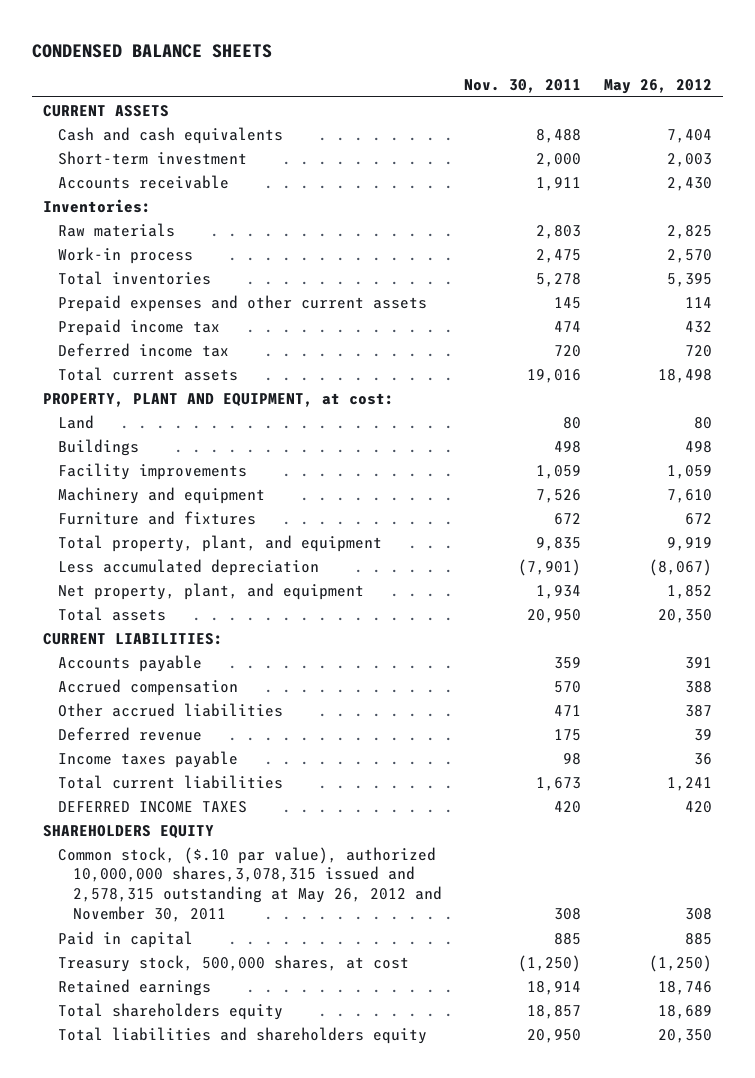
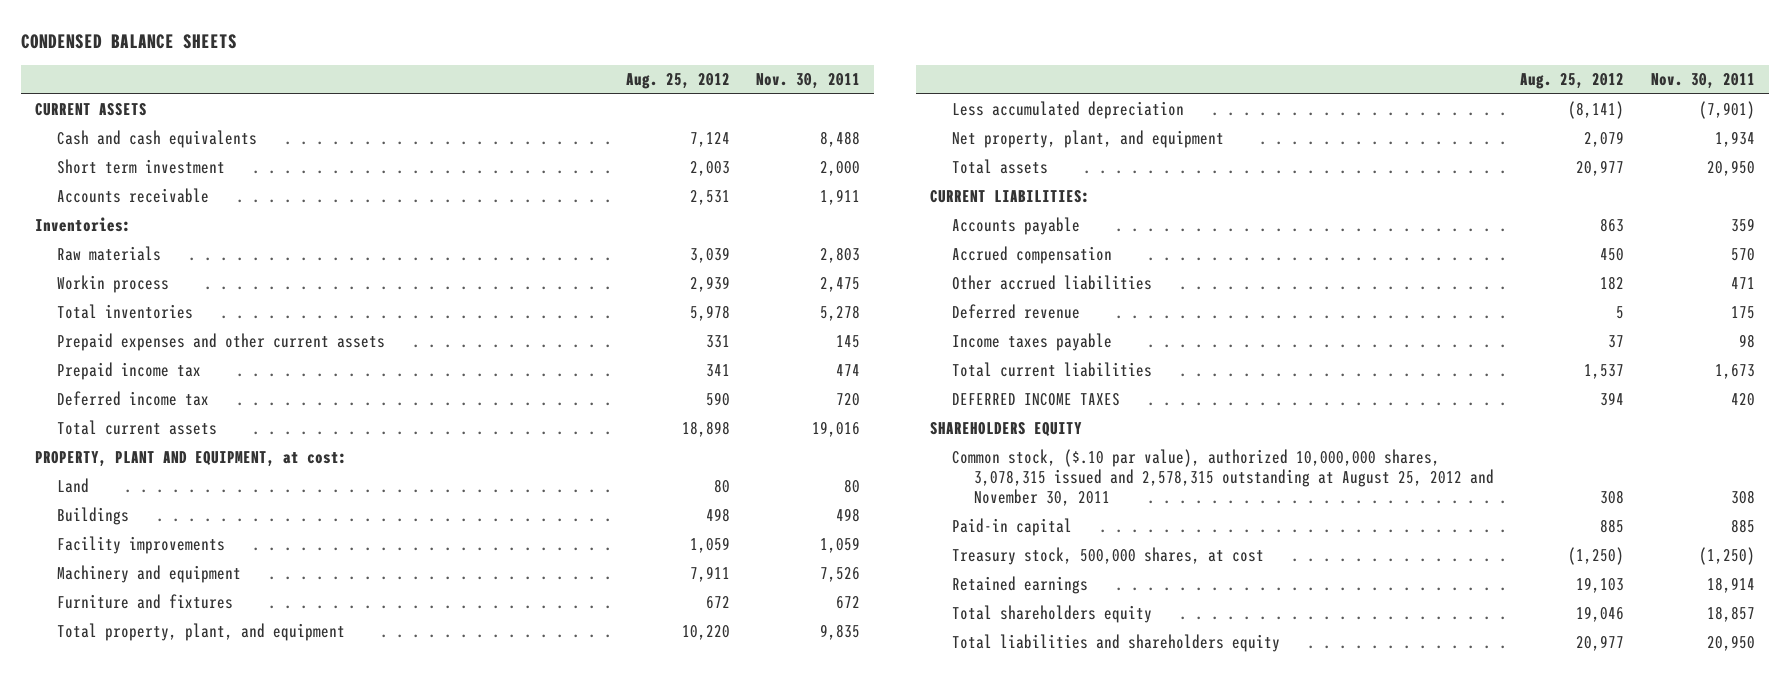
- | Nov. 30, 2011 | May 26, 2012
+ | Aug. 25, 2012 | Nov. 30, 2011
- Short-term investment | 2,000 | 2,003
+ Short term investment | 2,003 | 2,000
- Work-in process | 2,475 | 2,570
+ Workin process | 2,939 | 2,475
- Common stock, ($.10 par value), authorized 10,000,000 shares,3,078,315 issued and 2,578,315 outstanding at May 26, 2012 and November 30, 2011 | 308 | 308
- Paid in capital | 885 | 885
+ Common stock, ($.10 par value), authorized 10,000,000 shares, 3,078,315 issued and 2,578,315 outstanding at August 25, 2012 and November 30, 2011 | 308 | 308
+ Paid-in capital | 885 | 885

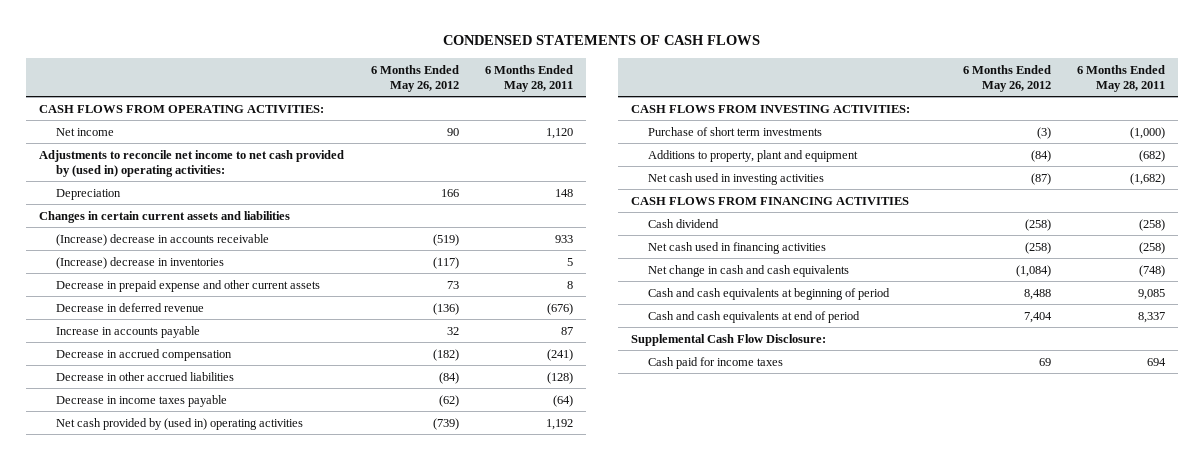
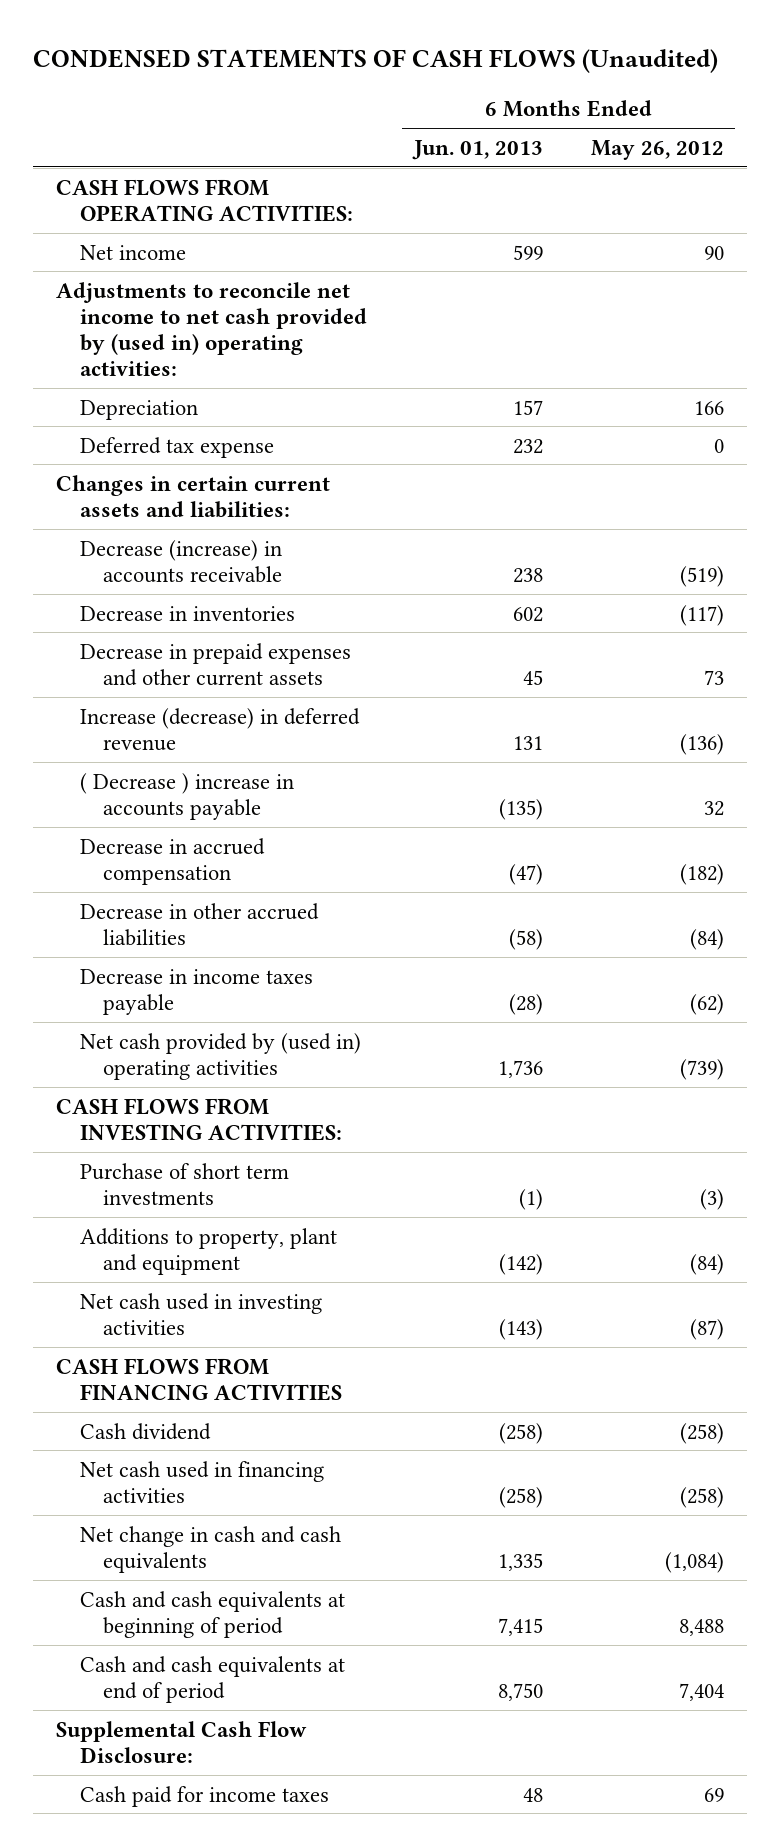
- CONDENSED STATEMENTS OF CASH FLOWS
+ CONDENSED STATEMENTS OF CASH FLOWS (Unaudited)
- | 6 Months Ended May 26, 2012 | 6 Months Ended May 28, 2011
+ | 6 Months Ended Jun. 01, 2013 | 6 Months Ended May 26, 2012
- Changes in certain current assets and liabilities
- (Increase) decrease in accounts receivable | (519) | 933
- (Increase) decrease in inventories | (117) | 5
- Decrease in prepaid expense and other current assets | 73 | 8
- Decrease in deferred revenue | (136) | (676)
- Increase in accounts payable | 32 | 87
+ Deferred tax expense | 232 | 0
+ Changes in certain current assets and liabilities:
+ Decrease (increase) in accounts receivable | 238 | (519)
+ Decrease in inventories | 602 | (117)
+ Decrease in prepaid expenses and other current assets | 45 | 73
+ Increase (decrease) in deferred revenue | 131 | (136)
+ ( Decrease ) increase in accounts payable | (135) | 32

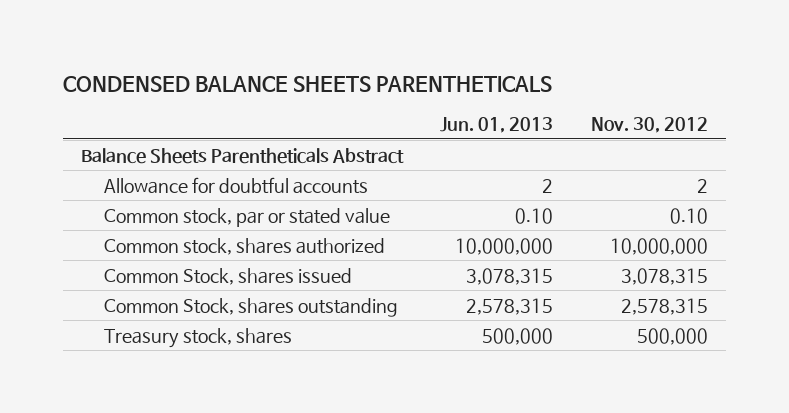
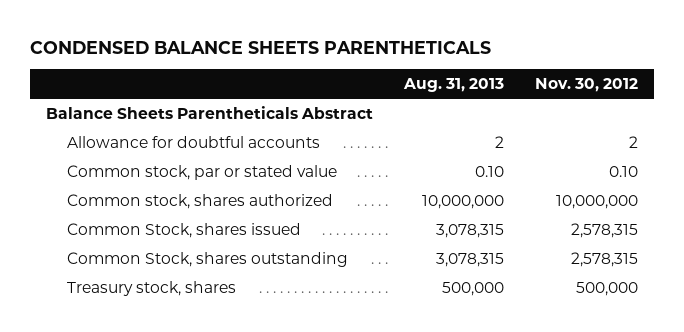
- | Jun. 01, 2013 | Nov. 30, 2012
+ | Aug. 31, 2013 | Nov. 30, 2012
- Common Stock, shares issued | 3,078,315 | 3,078,315
+ Common Stock, shares issued | 3,078,315 | 2,578,315

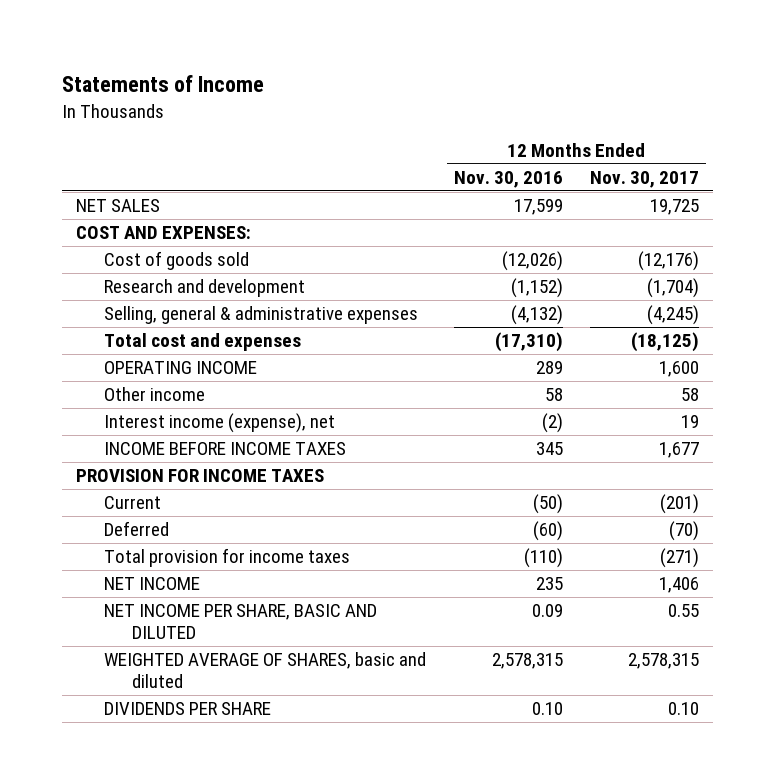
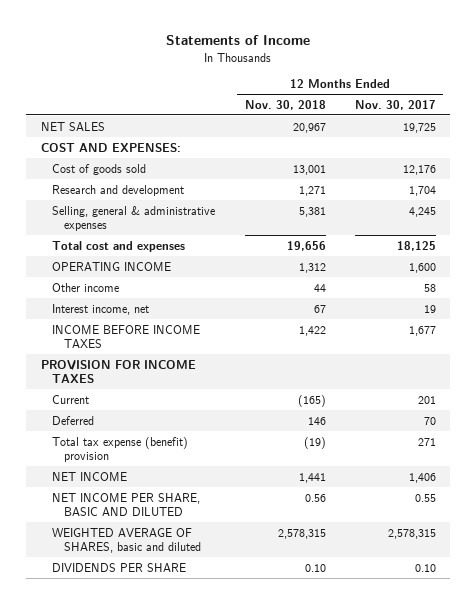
- | 12 Months Ended Nov. 30, 2016 | 12 Months Ended Nov. 30, 2017
+ | 12 Months Ended Nov. 30, 2018 | 12 Months Ended Nov. 30, 2017
- Cost of goods sold | (12,026) | (12,176)
- Research and development | (1,152) | (1,704)
- Selling, general & administrative expenses | (4,132) | (4,245)
- Total cost and expenses | (17,310) | (18,125)
+ Cost of goods sold | 13,001 | 12,176
+ Research and development | 1,271 | 1,704
+ Selling, general & administrative expenses | 5,381 | 4,245
+ Total cost and expenses | 19,656 | 18,125
- Interest income (expense), net | (2) | 19
+ Interest income, net | 67 | 19
- Current | (50) | (201)
- Deferred | (60) | (70)
- Total provision for income taxes | (110) | (271)
+ Current | (165) | 201
+ Deferred | 146 | 70
+ Total tax expense (benefit) provision | (19) | 271

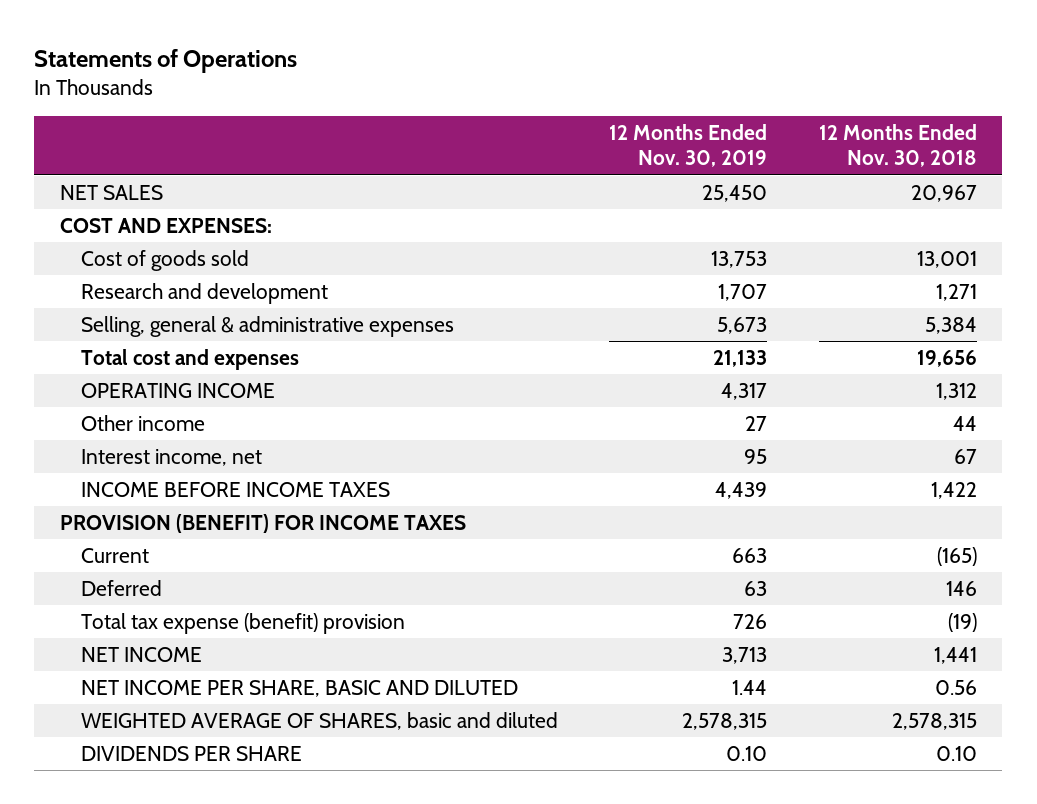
- Statements of Income
+ Statements of Operations
- | 12 Months Ended Nov. 30, 2018 | 12 Months Ended Nov. 30, 2017
+ | 12 Months Ended Nov. 30, 2019 | 12 Months Ended Nov. 30, 2018
- Selling, general & administrative expenses | 5,381 | 4,245
+ Selling, general & administrative expenses | 5,673 | 5,384
- PROVISION FOR INCOME TAXES
+ PROVISION (BENEFIT) FOR INCOME TAXES

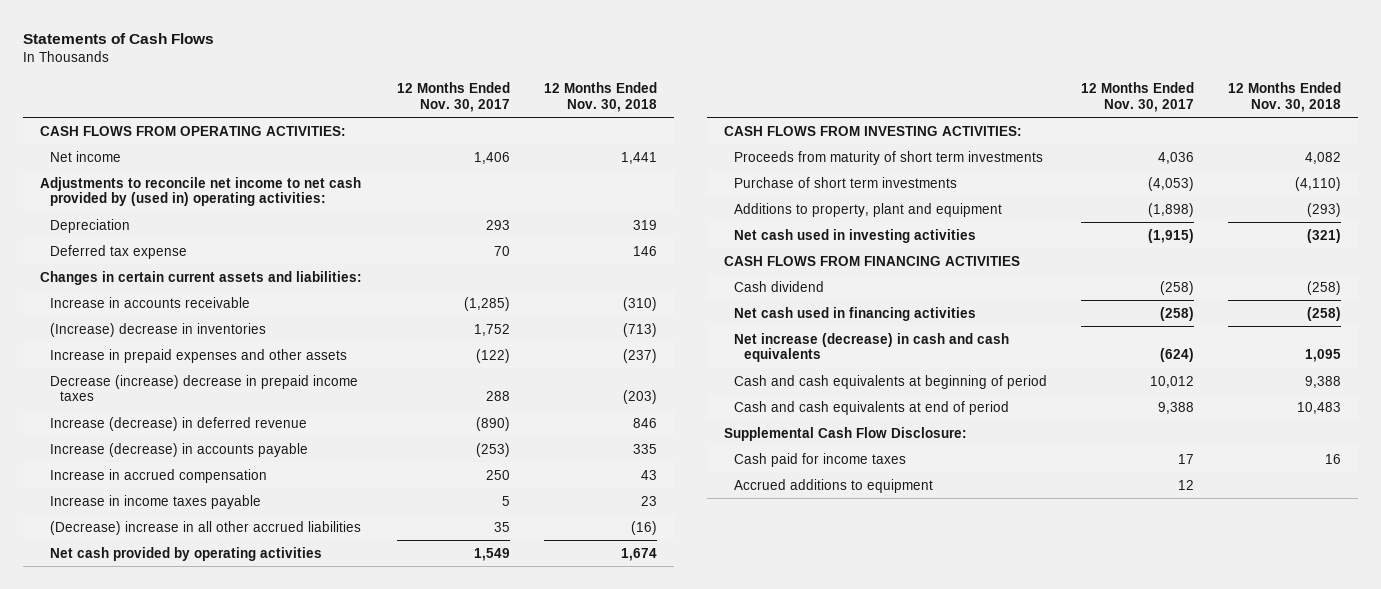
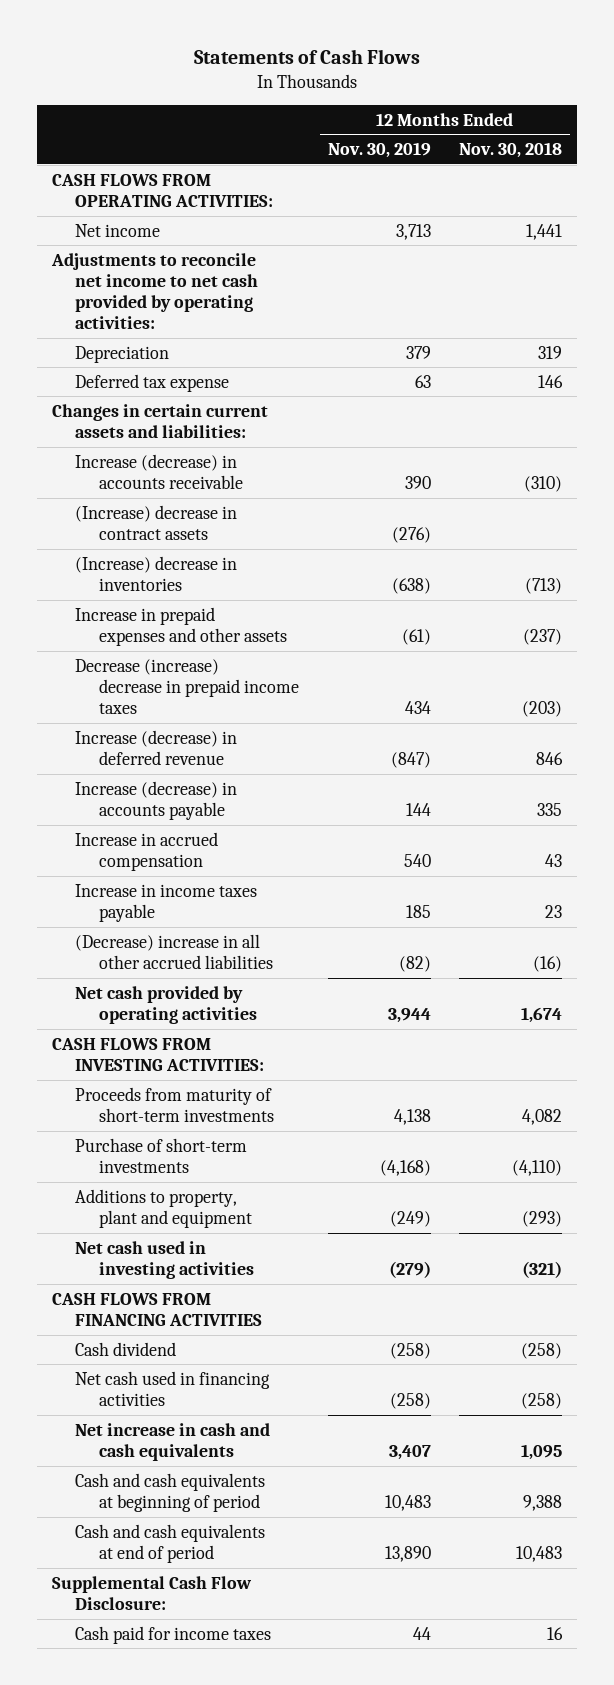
- | 12 Months Ended Nov. 30, 2017 | 12 Months Ended Nov. 30, 2018
+ | 12 Months Ended Nov. 30, 2019 | 12 Months Ended Nov. 30, 2018
- Adjustments to reconcile net income to net cash provided by (used in) operating activities:
+ Adjustments to reconcile net income to net cash provided by operating activities:
- Increase in accounts receivable | (1,285) | (310)
+ Increase (decrease) in accounts receivable | 390 | (310)
+ (Increase) decrease in contract assets | (276) |
- Proceeds from maturity of short term investments | 4,036 | 4,082
- Purchase of short term investments | (4,053) | (4,110)
+ Proceeds from maturity of short-term investments | 4,138 | 4,082
+ Purchase of short-term investments | (4,168) | (4,110)
- Net increase (decrease) in cash and cash equivalents | (624) | 1,095
+ Net increase in cash and cash equivalents | 3,407 | 1,095
- Accrued additions to equipment | 12 |

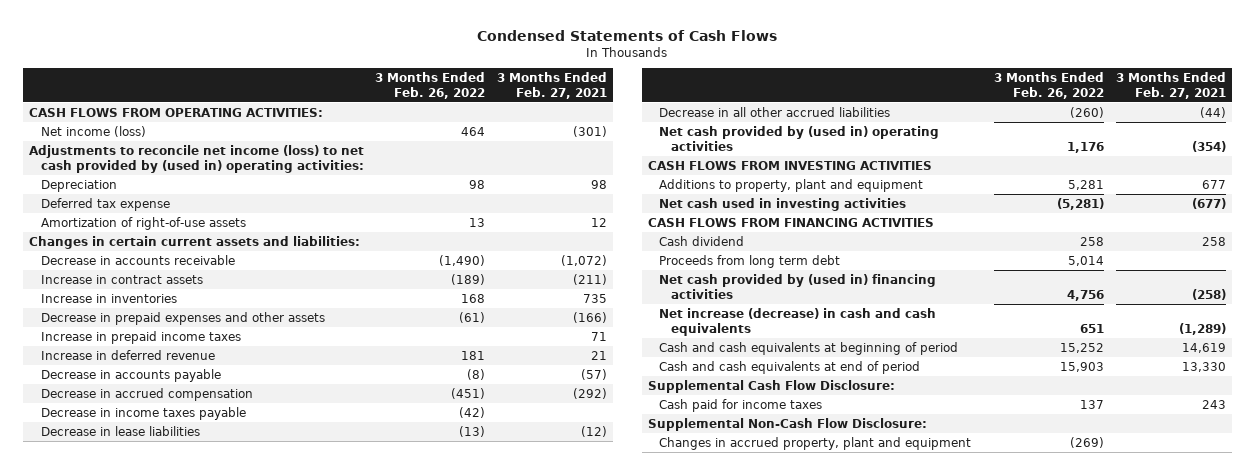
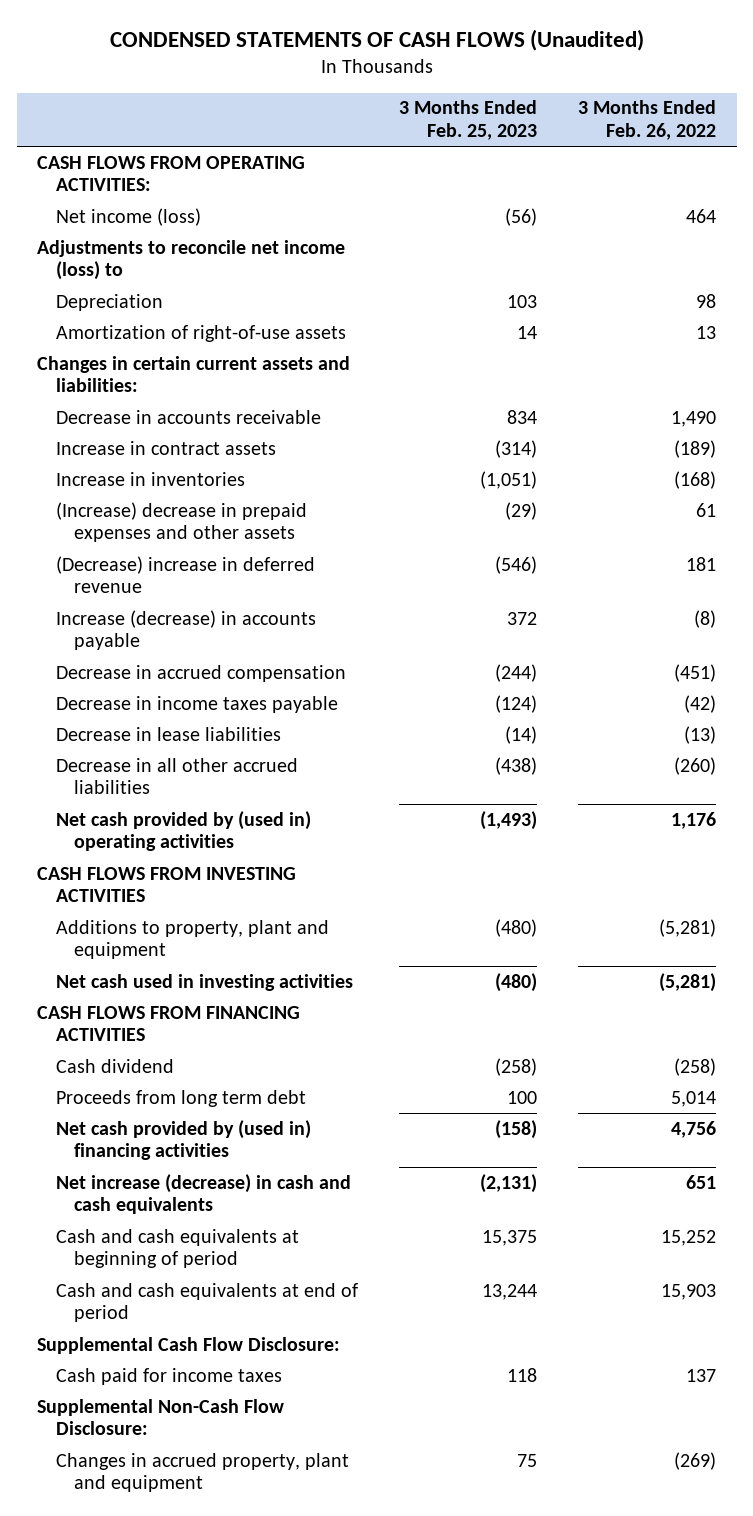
- Condensed Statements of Cash Flows
+ CONDENSED STATEMENTS OF CASH FLOWS (Unaudited)
- | 3 Months Ended Feb. 26, 2022 | 3 Months Ended Feb. 27, 2021
+ | 3 Months Ended Feb. 25, 2023 | 3 Months Ended Feb. 26, 2022
- Adjustments to reconcile net income (loss) to net cash provided by (used in) operating activities:
+ Adjustments to reconcile net income (loss) to
- Deferred tax expense
- Decrease in accounts receivable | (1,490) | (1,072)
+ Decrease in accounts receivable | 834 | 1,490
- Increase in inventories | 168 | 735
- Decrease in prepaid expenses and other assets | (61) | (166)
- Increase in prepaid income taxes | | 71
- Increase in deferred revenue | 181 | 21
- Decrease in accounts payable | (8) | (57)
+ Increase in inventories | (1,051) | (168)
+ (Increase) decrease in prepaid expenses and other assets | (29) | 61
+ (Decrease) increase in deferred revenue | (546) | 181
+ Increase (decrease) in accounts payable | 372 | (8)
- Additions to property, plant and equipment | 5,281 | 677
+ Additions to property, plant and equipment | (480) | (5,281)
- Cash dividend | 258 | 258
+ Cash dividend | (258) | (258)

